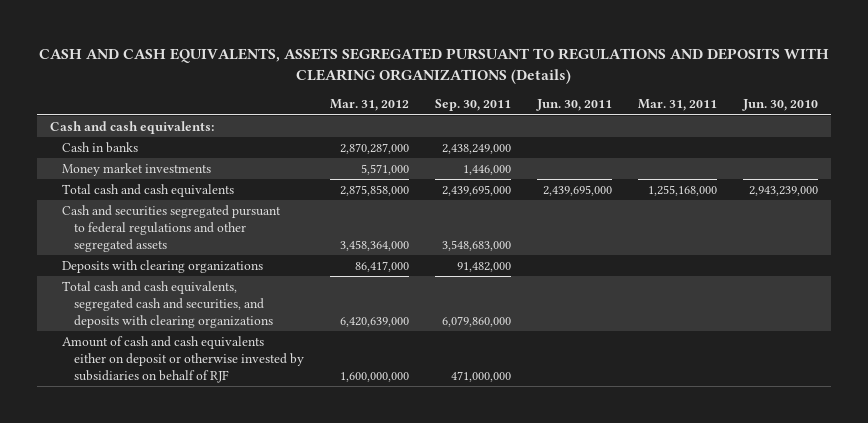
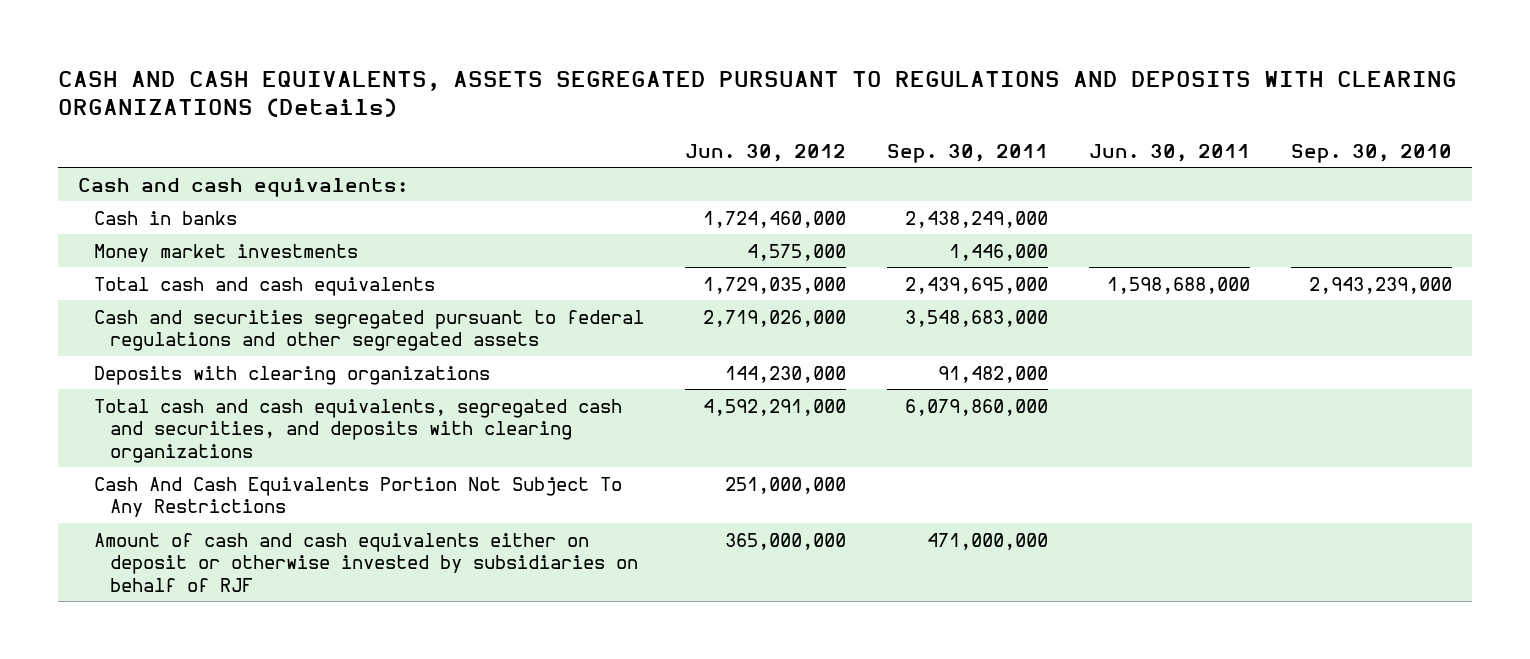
- | Mar. 31, 2012 | Sep. 30, 2011 | Jun. 30, 2011 | Mar. 31, 2011 | Jun. 30, 2010
+ | Jun. 30, 2012 | Sep. 30, 2011 | Jun. 30, 2011 | Sep. 30, 2010
- Total cash and cash equivalents | 2,875,858,000 | 2,439,695,000 | 2,439,695,000 | 1,255,168,000 | 2,943,239,000
+ Total cash and cash equivalents | 1,729,035,000 | 2,439,695,000 | 1,598,688,000 | 2,943,239,000
+ Cash And Cash Equivalents Portion Not Subject To Any Restrictions | 251,000,000 | | |

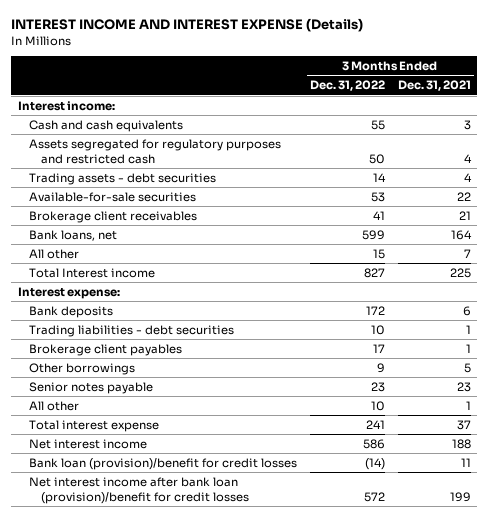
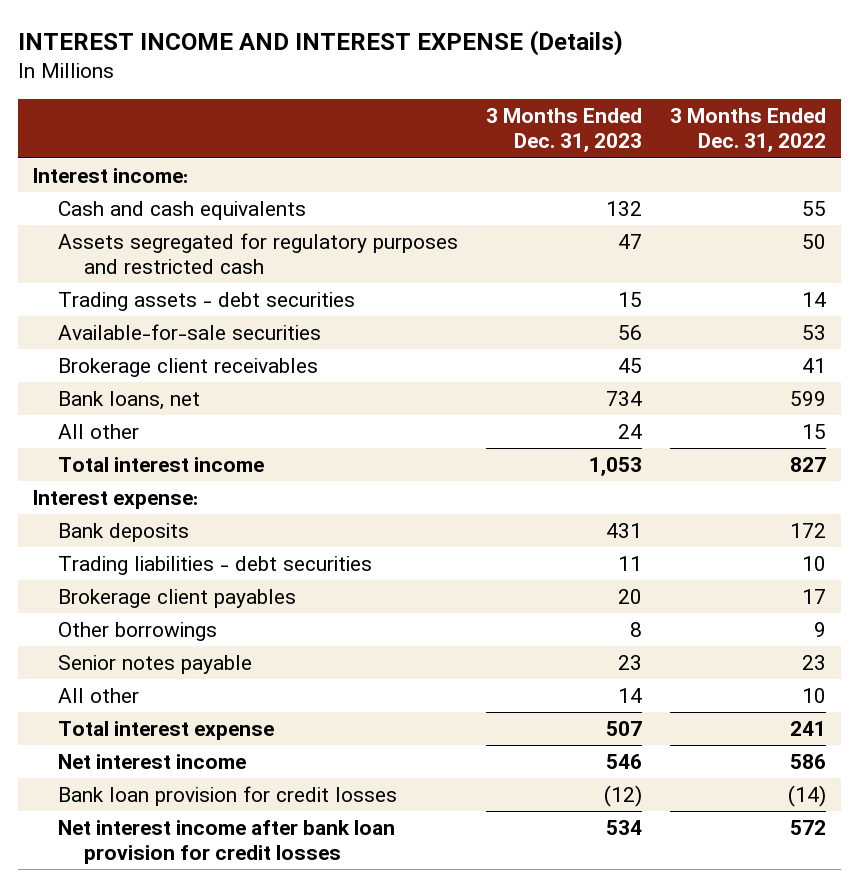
- | 3 Months Ended Dec. 31, 2022 | 3 Months Ended Dec. 31, 2021
+ | 3 Months Ended Dec. 31, 2023 | 3 Months Ended Dec. 31, 2022
- Total Interest income | 827 | 225
+ Total interest income | 1,053 | 827
- Bank loan (provision)/benefit for credit losses | (14) | 11
- Net interest income after bank loan (provision)/benefit for credit losses | 572 | 199
+ Bank loan provision for credit losses | (12) | (14)
+ Net interest income after bank loan provision for credit losses | 534 | 572

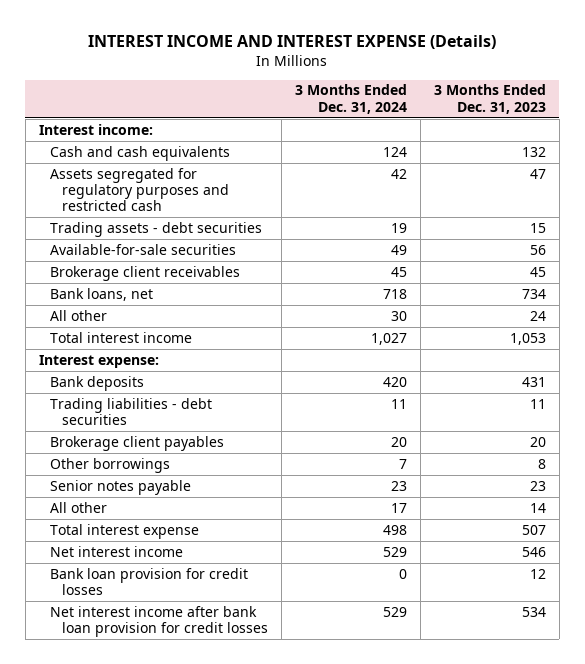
- | 3 Months Ended Dec. 31, 2023 | 3 Months Ended Dec. 31, 2022
+ | 3 Months Ended Dec. 31, 2024 | 3 Months Ended Dec. 31, 2023
- Bank loan provision for credit losses | (12) | (14)
+ Bank loan provision for credit losses | 0 | 12

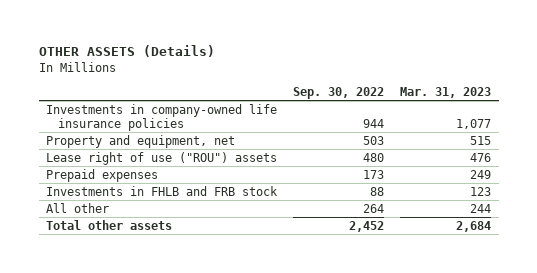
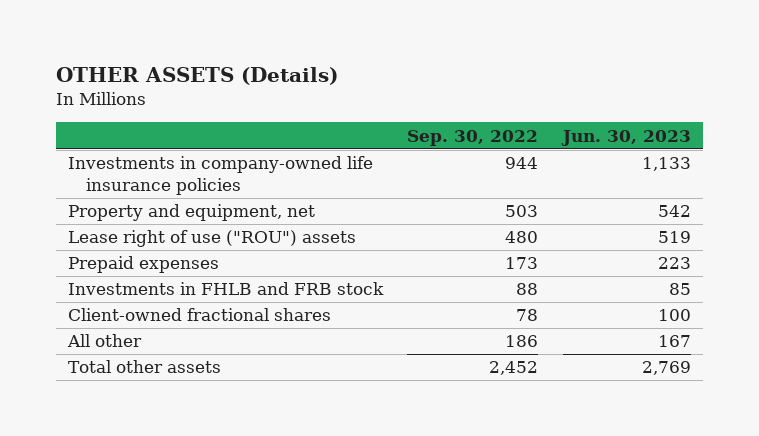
- | Sep. 30, 2022 | Mar. 31, 2023
+ | Sep. 30, 2022 | Jun. 30, 2023
- All other | 264 | 244
+ Client-owned fractional shares | 78 | 100
+ All other | 186 | 167

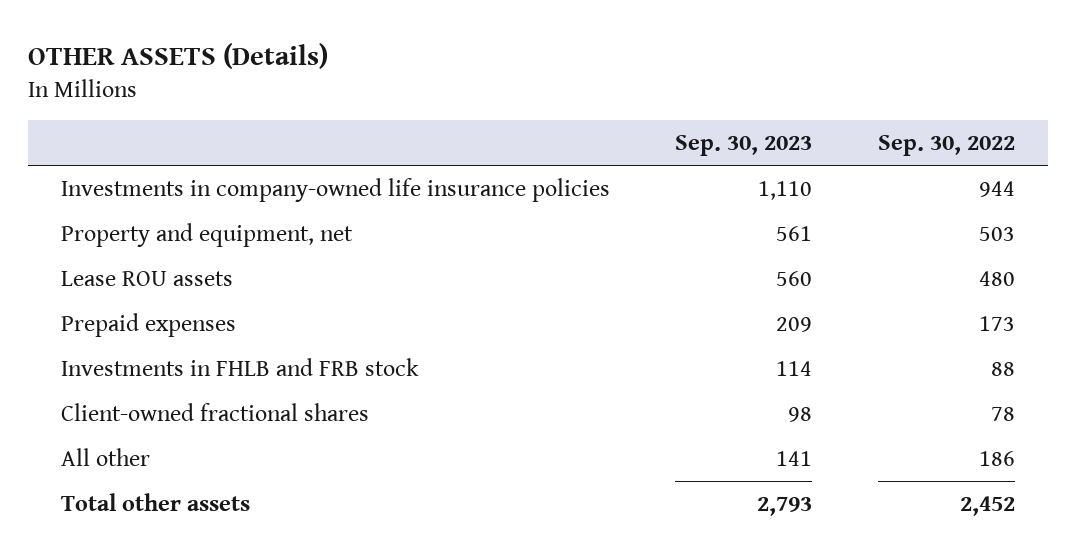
- | Sep. 30, 2022 | Jun. 30, 2023
+ | Sep. 30, 2023 | Sep. 30, 2022
- Lease right of use ("ROU") assets | 480 | 519
+ Lease ROU assets | 560 | 480

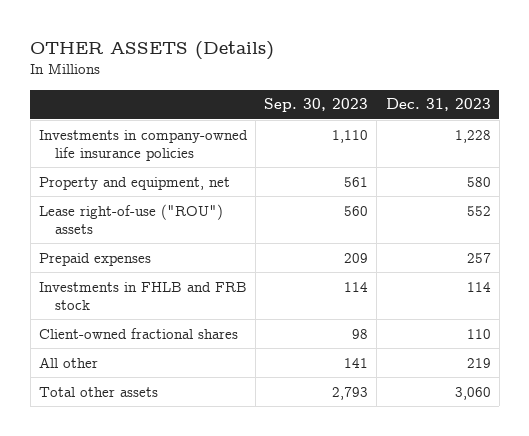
- | Sep. 30, 2023 | Sep. 30, 2022
+ | Sep. 30, 2023 | Dec. 31, 2023
- Lease ROU assets | 560 | 480
+ Lease right-of-use ("ROU") assets | 560 | 552

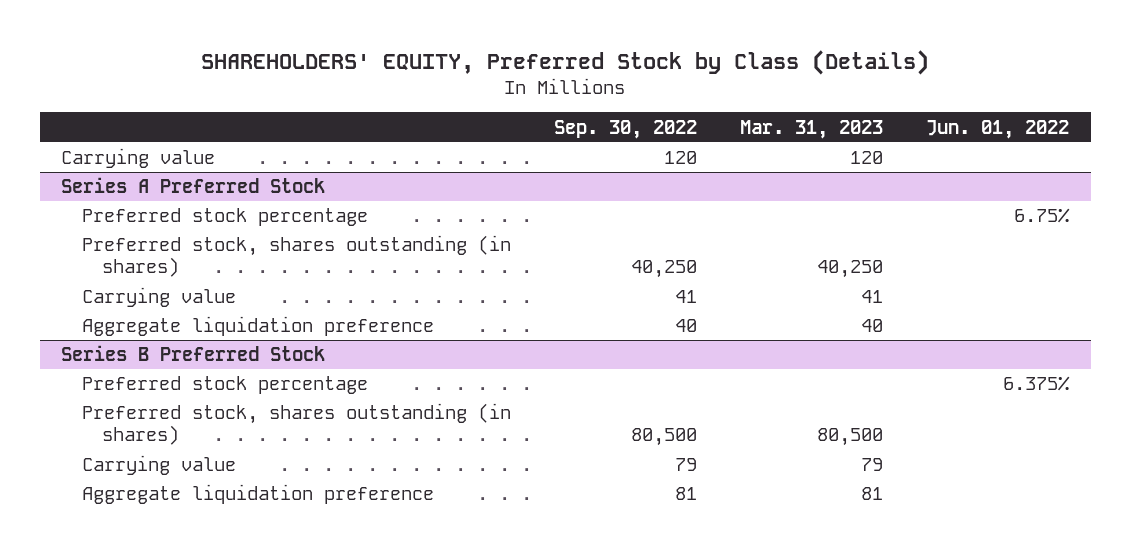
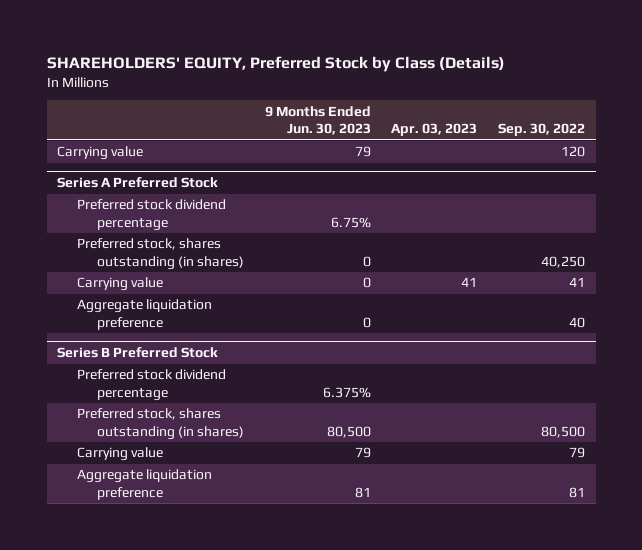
- | Sep. 30, 2022 | Mar. 31, 2023 | Jun. 01, 2022
+ | 9 Months Ended Jun. 30, 2023 | Apr. 03, 2023 | Sep. 30, 2022
@ Series A Preferred Stock
- Preferred stock percentage | | | 6.75%
+ Preferred stock dividend percentage | 6.75% | |
@ Series B Preferred Stock
- Preferred stock percentage | | | 6.375%
+ Preferred stock dividend percentage | 6.375% | |

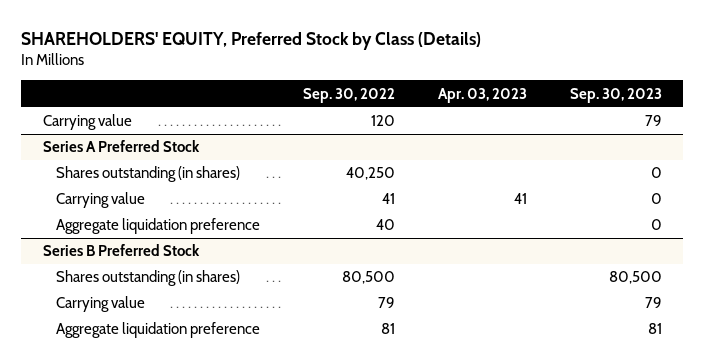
- | 9 Months Ended Jun. 30, 2023 | Apr. 03, 2023 | Sep. 30, 2022
+ | Sep. 30, 2022 | Apr. 03, 2023 | Sep. 30, 2023
@ Series A Preferred Stock
- Preferred stock dividend percentage | 6.75% | |
- Preferred stock, shares outstanding (in shares) | 0 | | 40,250
+ Shares outstanding (in shares) | 40,250 | | 0
@ Series B Preferred Stock
- Preferred stock dividend percentage | 6.375% | |
- Preferred stock, shares outstanding (in shares) | 80,500 | | 80,500
+ Shares outstanding (in shares) | 80,500 | | 80,500

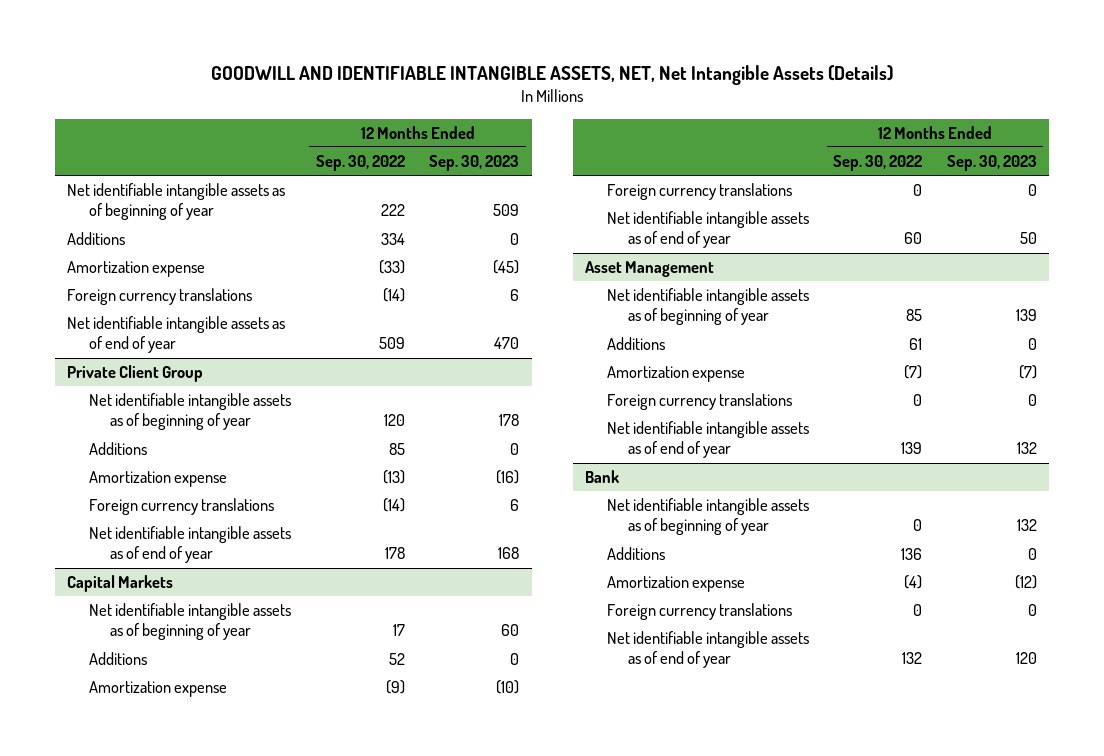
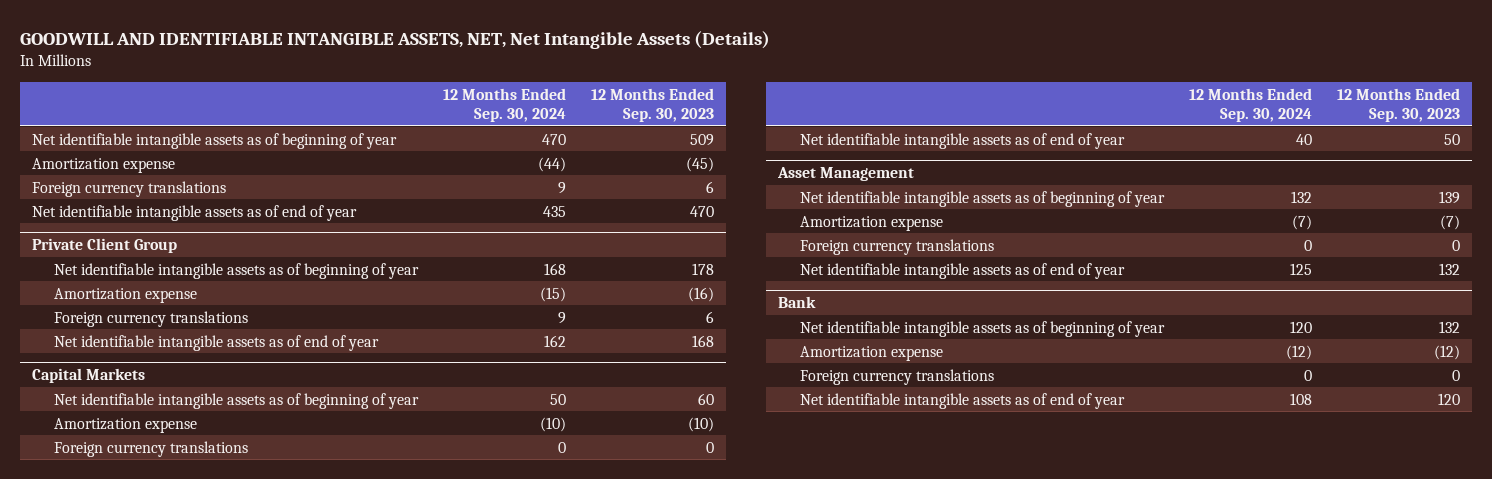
- | 12 Months Ended Sep. 30, 2022 | 12 Months Ended Sep. 30, 2023
+ | 12 Months Ended Sep. 30, 2024 | 12 Months Ended Sep. 30, 2023
- Additions | 334 | 0
@ Private Client Group
- Additions | 85 | 0
@ Capital Markets
- Additions | 52 | 0
@ Asset Management
- Additions | 61 | 0
@ Bank
- Additions | 136 | 0

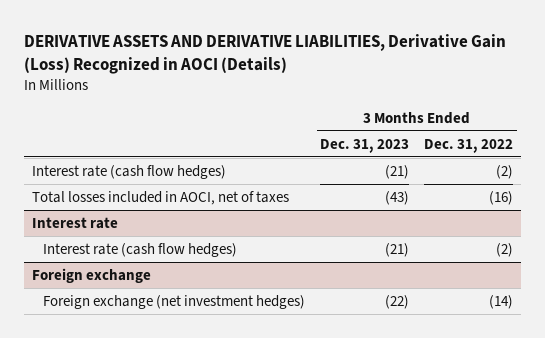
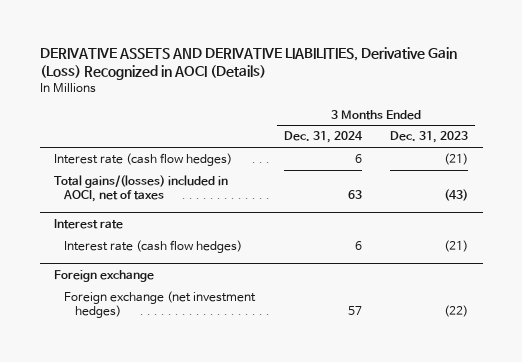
- | 3 Months Ended Dec. 31, 2023 | 3 Months Ended Dec. 31, 2022
+ | 3 Months Ended Dec. 31, 2024 | 3 Months Ended Dec. 31, 2023
- Total losses included in AOCI, net of taxes | (43) | (16)
+ Total gains/(losses) included in AOCI, net of taxes | 63 | (43)

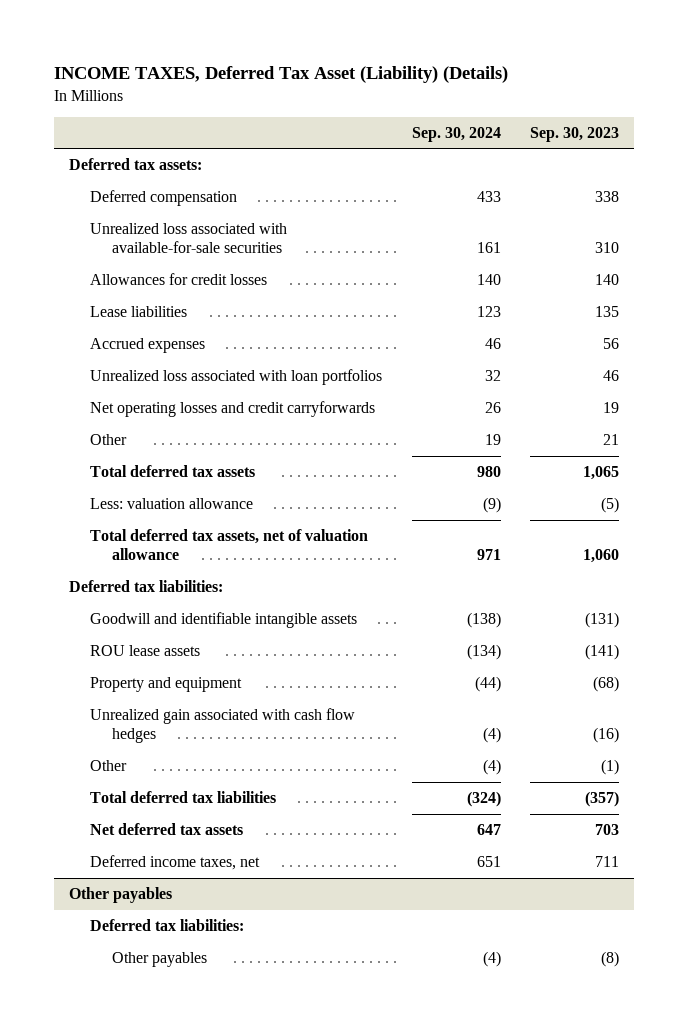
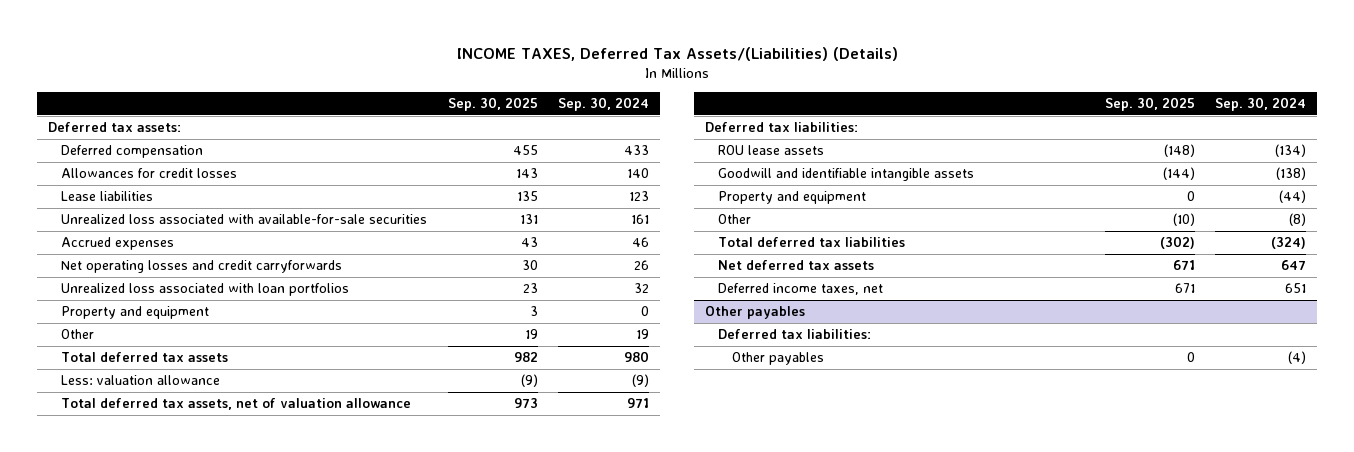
- INCOME TAXES, Deferred Tax Asset (Liability) (Details)
+ INCOME TAXES, Deferred Tax Assets/(Liabilities) (Details)
- | Sep. 30, 2024 | Sep. 30, 2023
+ | Sep. 30, 2025 | Sep. 30, 2024
moved down: Unrealized loss associated with available-for-sale securities | 131 | 161
moved down: Unrealized loss associated with loan portfolios | 23 | 32
+ Property and equipment | 3 | 0
moved down: Goodwill and identifiable intangible assets | (144) | (138)
- Unrealized gain associated with cash flow hedges | (4) | (16)
- Other | (4) | (1)
+ Other | (10) | (8)

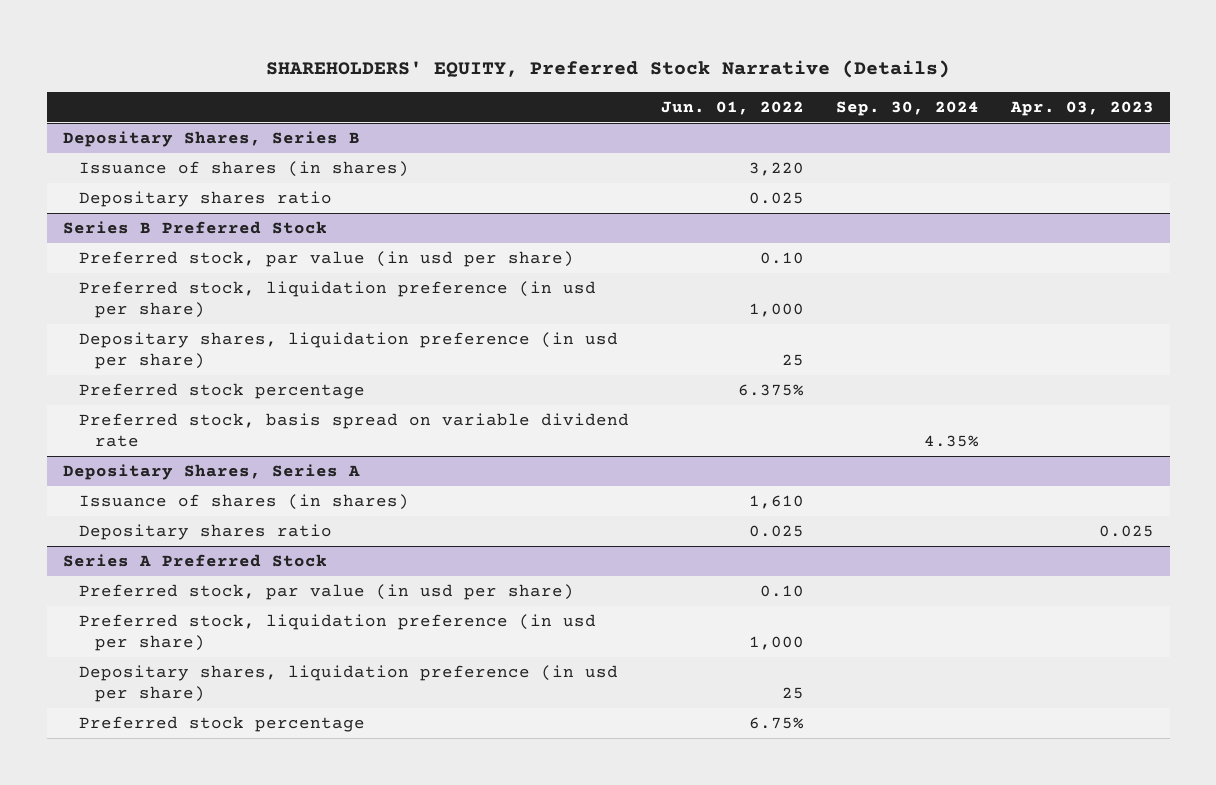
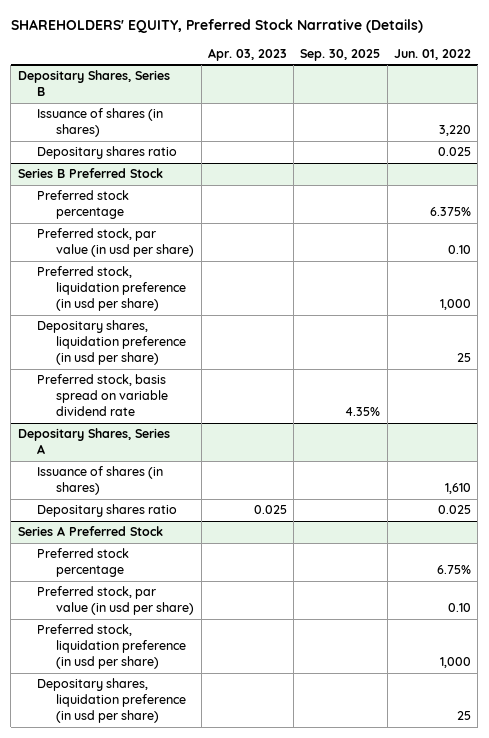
- | Jun. 01, 2022 | Sep. 30, 2024 | Apr. 03, 2023
+ | Apr. 03, 2023 | Sep. 30, 2025 | Jun. 01, 2022
@ Series B Preferred Stock
moved up: Preferred stock percentage | | | 6.375%
@ Series A Preferred Stock
moved up: Preferred stock percentage | | | 6.75%

